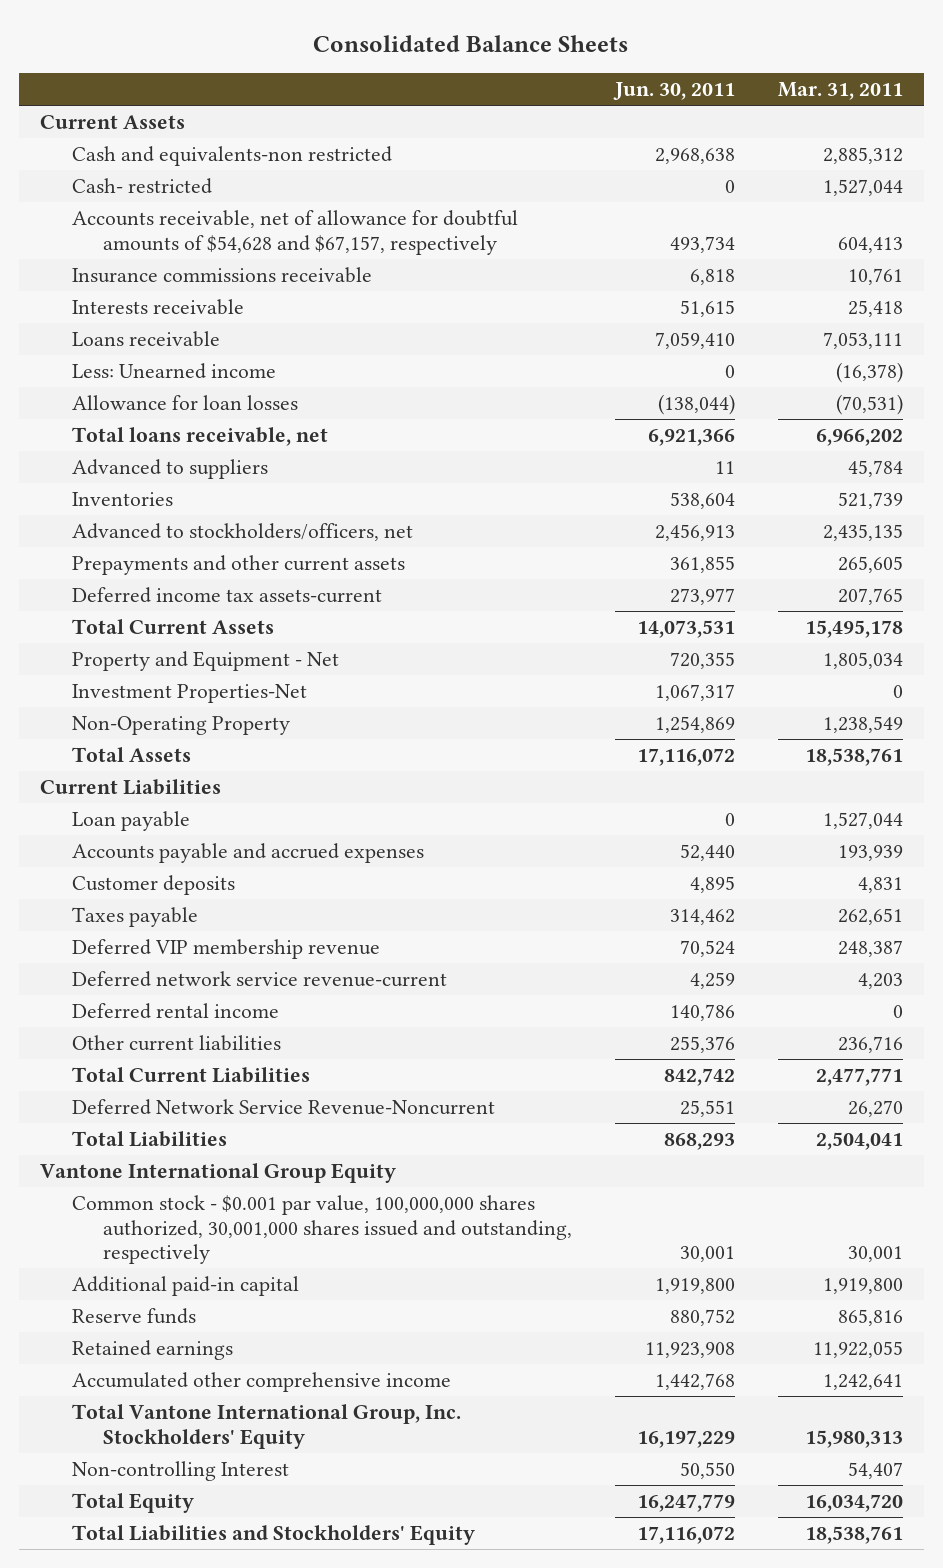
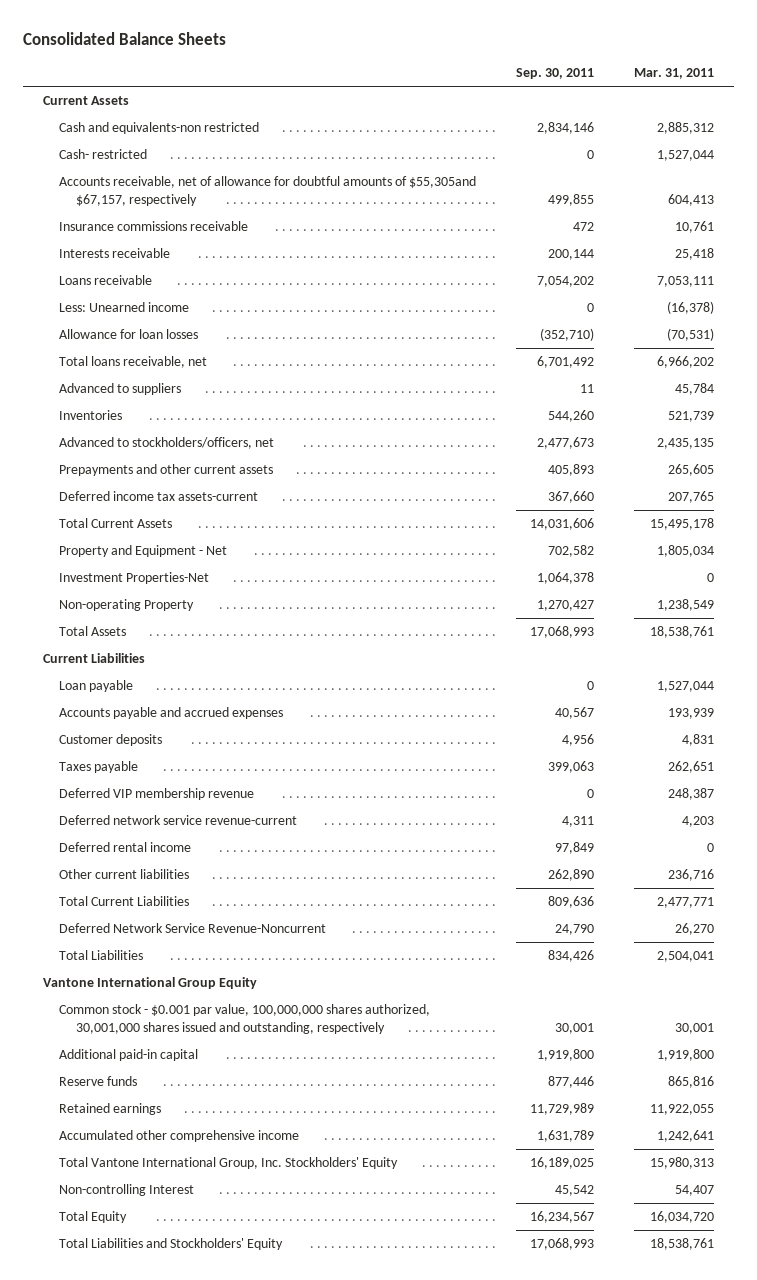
- | Jun. 30, 2011 | Mar. 31, 2011
+ | Sep. 30, 2011 | Mar. 31, 2011
- Accounts receivable, net of allowance for doubtful amounts of $54,628 and $67,157, respectively | 493,734 | 604,413
+ Accounts receivable, net of allowance for doubtful amounts of $55,305and $67,157, respectively | 499,855 | 604,413
- Non-Operating Property | 1,254,869 | 1,238,549
+ Non-operating Property | 1,270,427 | 1,238,549

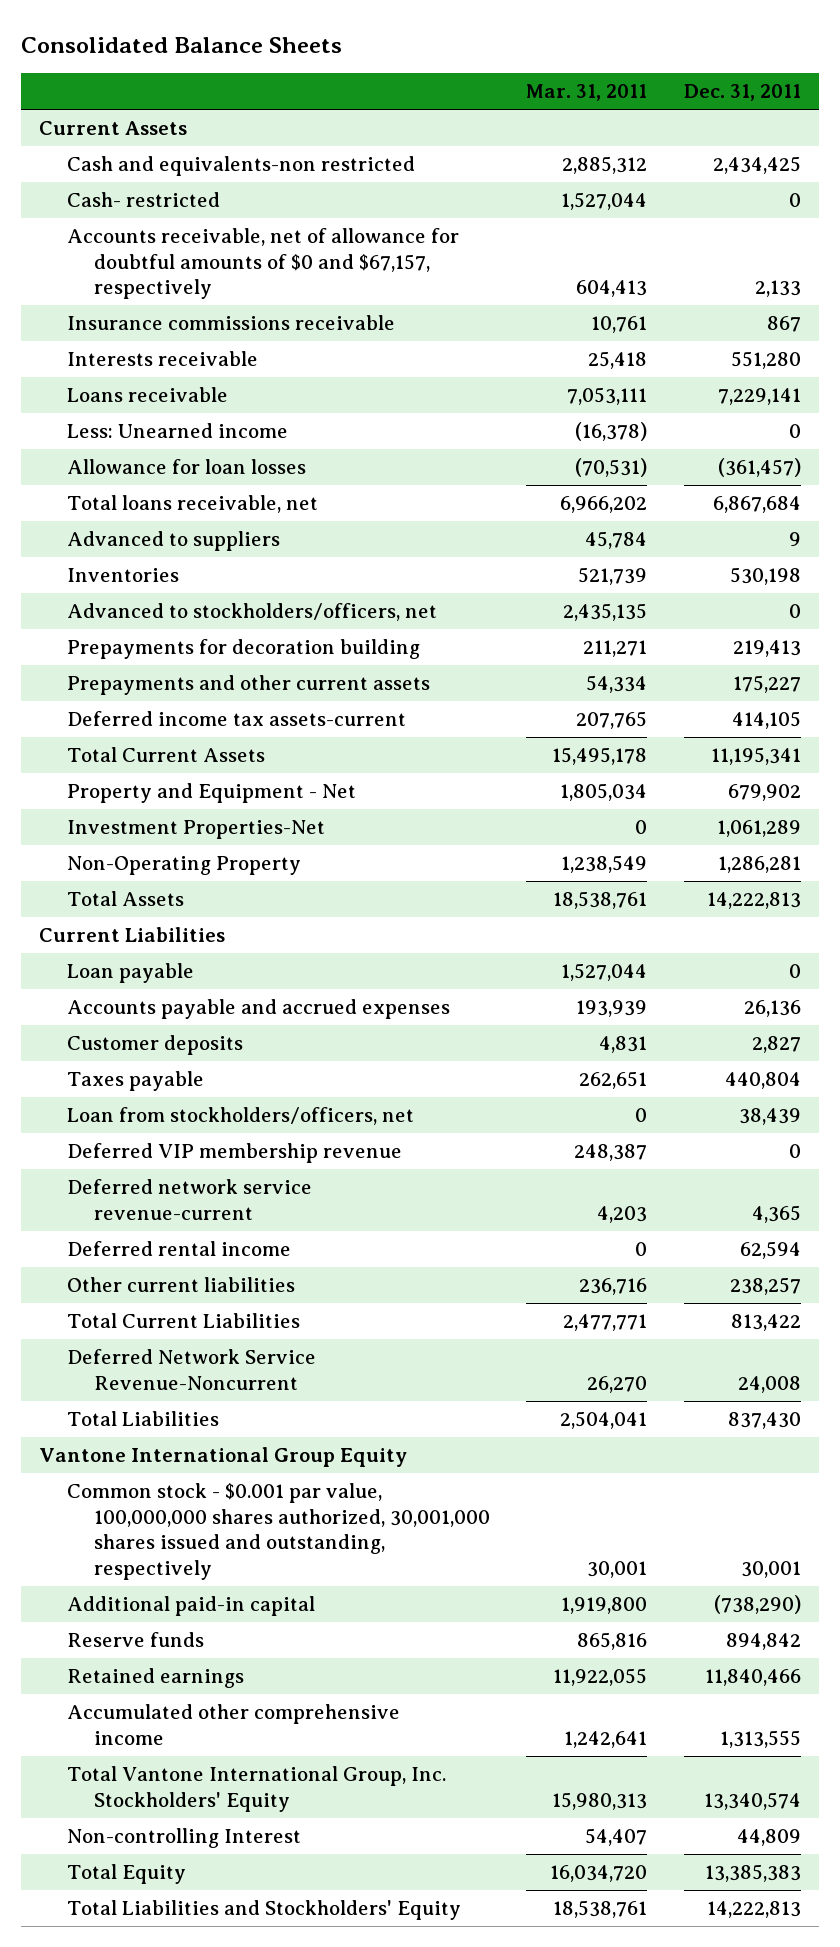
- | Sep. 30, 2011 | Mar. 31, 2011
+ | Mar. 31, 2011 | Dec. 31, 2011
- Accounts receivable, net of allowance for doubtful amounts of $55,305and $67,157, respectively | 499,855 | 604,413
+ Accounts receivable, net of allowance for doubtful amounts of $0 and $67,157, respectively | 604,413 | 2,133
- Prepayments and other current assets | 405,893 | 265,605
+ Prepayments for decoration building | 211,271 | 219,413
+ Prepayments and other current assets | 54,334 | 175,227
- Non-operating Property | 1,270,427 | 1,238,549
+ Non-Operating Property | 1,238,549 | 1,286,281
+ Loan from stockholders/officers, net | 0 | 38,439

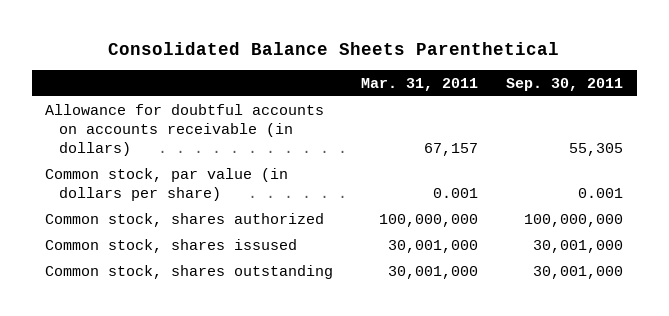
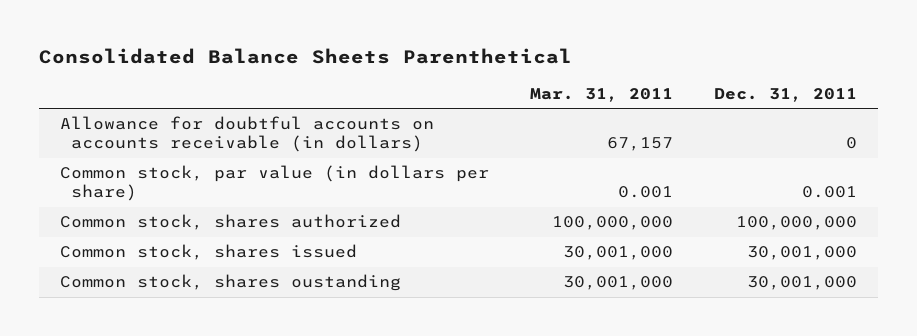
- | Mar. 31, 2011 | Sep. 30, 2011
+ | Mar. 31, 2011 | Dec. 31, 2011
- Common stock, shares issused | 30,001,000 | 30,001,000
- Common stock, shares outstanding | 30,001,000 | 30,001,000
+ Common stock, shares issued | 30,001,000 | 30,001,000
+ Common stock, shares oustanding | 30,001,000 | 30,001,000

